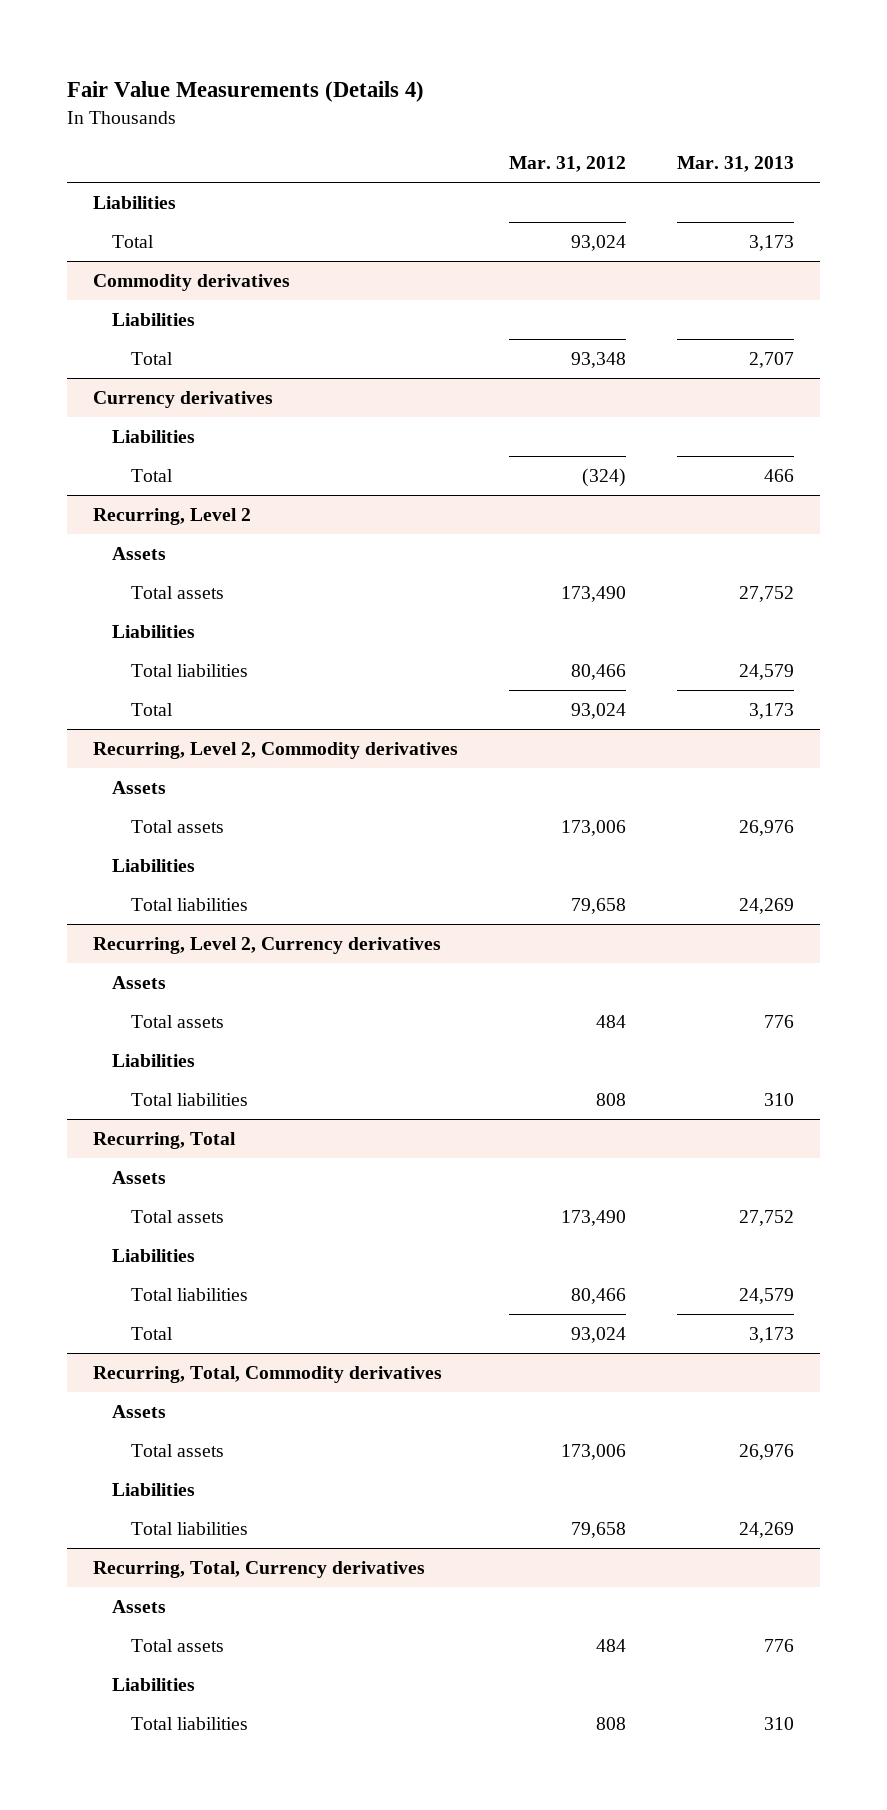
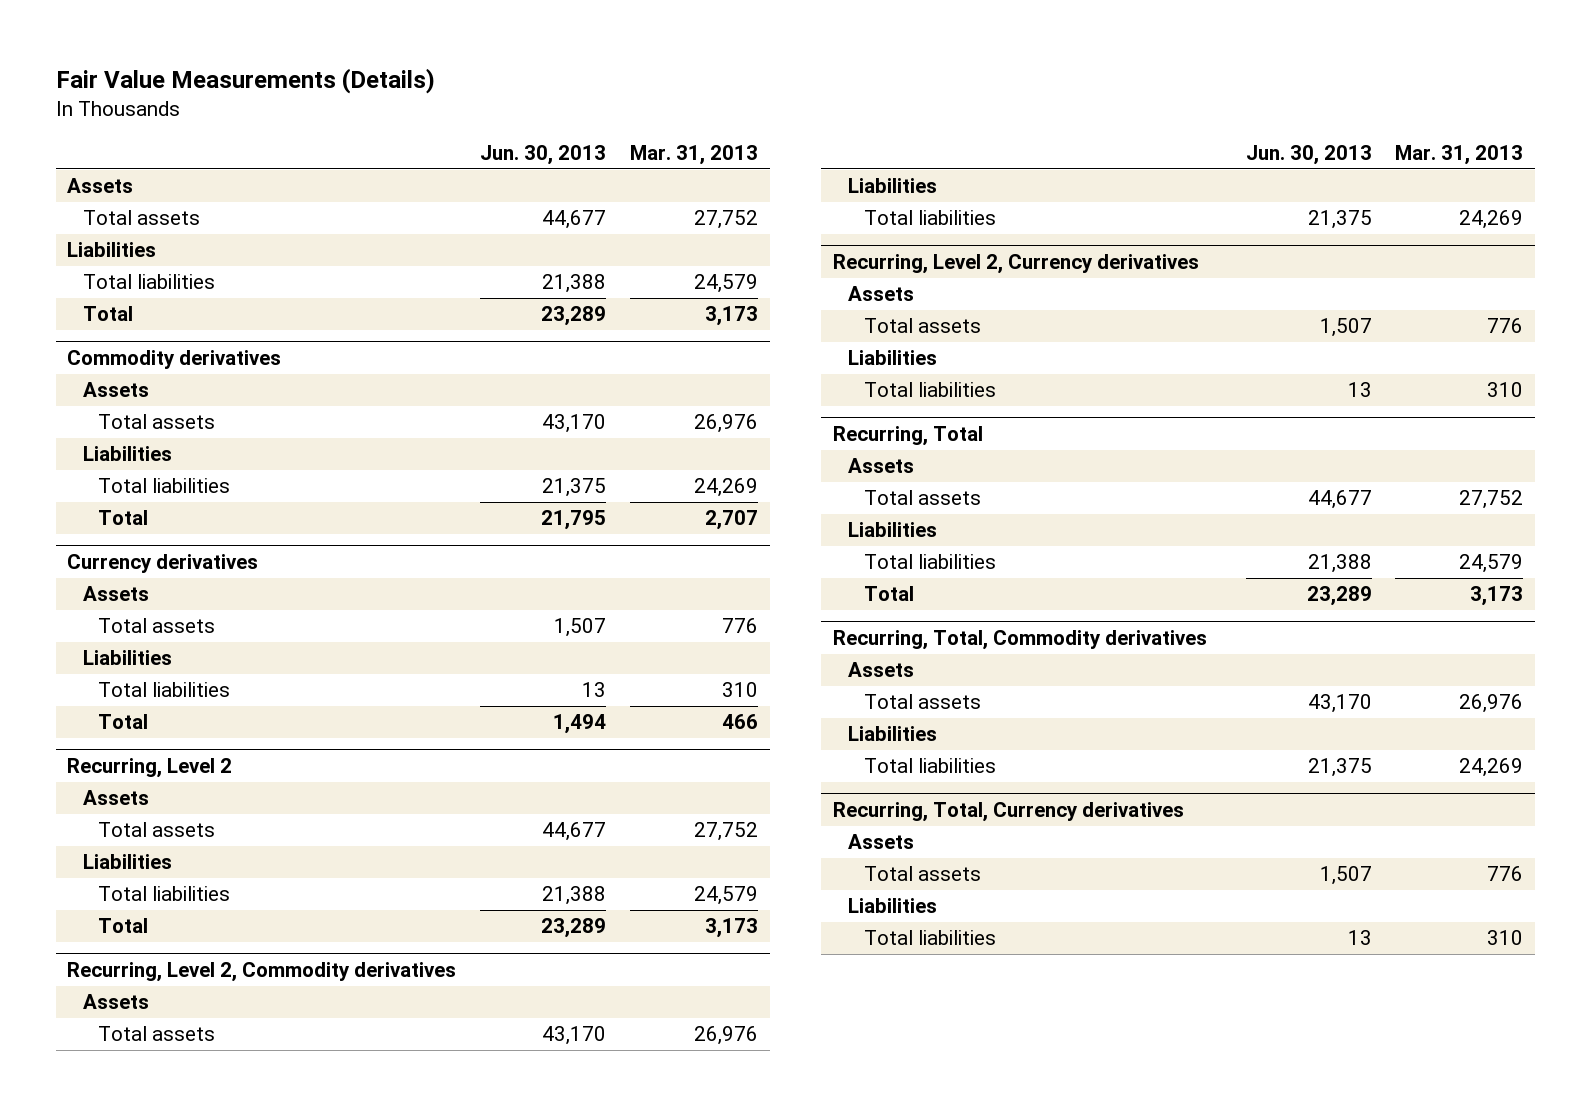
- Fair Value Measurements (Details 4)
+ Fair Value Measurements (Details)
- | Mar. 31, 2012 | Mar. 31, 2013
+ | Jun. 30, 2013 | Mar. 31, 2013
+ Assets
+ Total assets | 44,677 | 27,752
+ Total liabilities | 21,388 | 24,579
@ Commodity derivatives
+ Assets
+ Total assets | 43,170 | 26,976
+ Total liabilities | 21,375 | 24,269
@ Currency derivatives
+ Assets
+ Total assets | 1,507 | 776
+ Total liabilities | 13 | 310

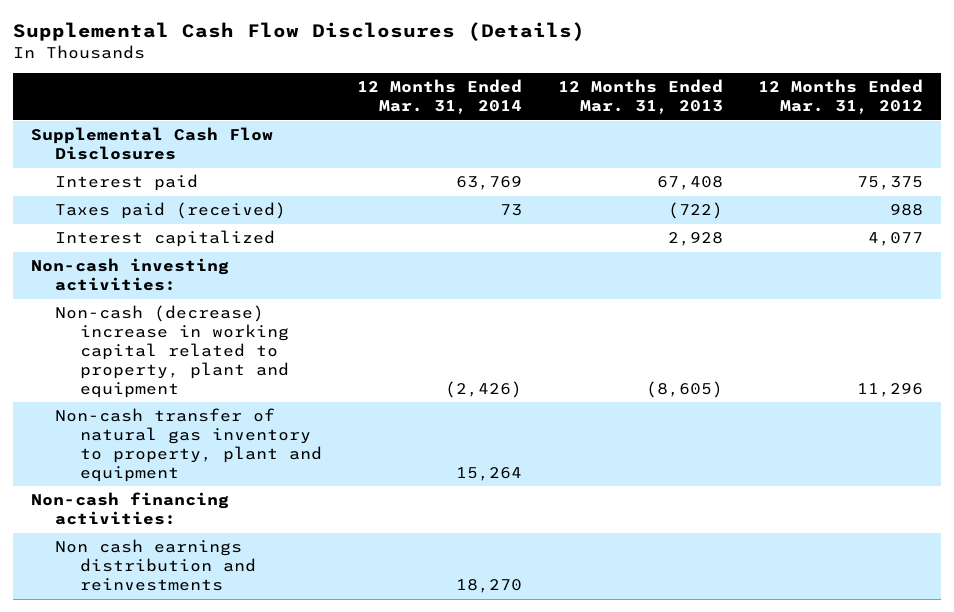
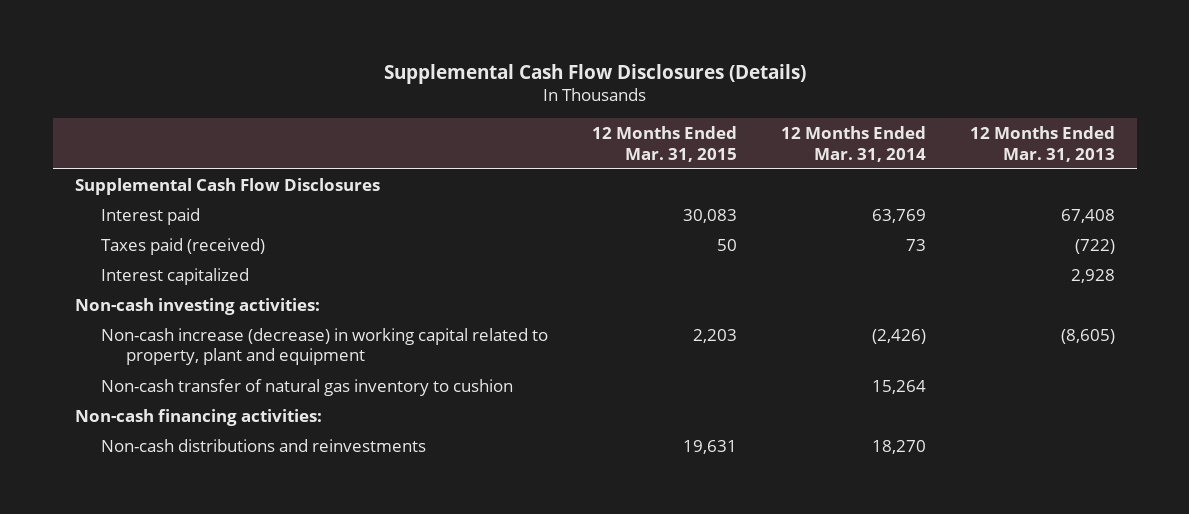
- | 12 Months Ended Mar. 31, 2014 | 12 Months Ended Mar. 31, 2013 | 12 Months Ended Mar. 31, 2012
+ | 12 Months Ended Mar. 31, 2015 | 12 Months Ended Mar. 31, 2014 | 12 Months Ended Mar. 31, 2013
- Non-cash (decrease) increase in working capital related to property, plant and equipment | (2,426) | (8,605) | 11,296
- Non-cash transfer of natural gas inventory to property, plant and equipment | 15,264 | |
+ Non-cash increase (decrease) in working capital related to property, plant and equipment | 2,203 | (2,426) | (8,605)
+ Non-cash transfer of natural gas inventory to cushion | | 15,264 |
- Non cash earnings distribution and reinvestments | 18,270 | |
+ Non-cash distributions and reinvestments | 19,631 | 18,270 |

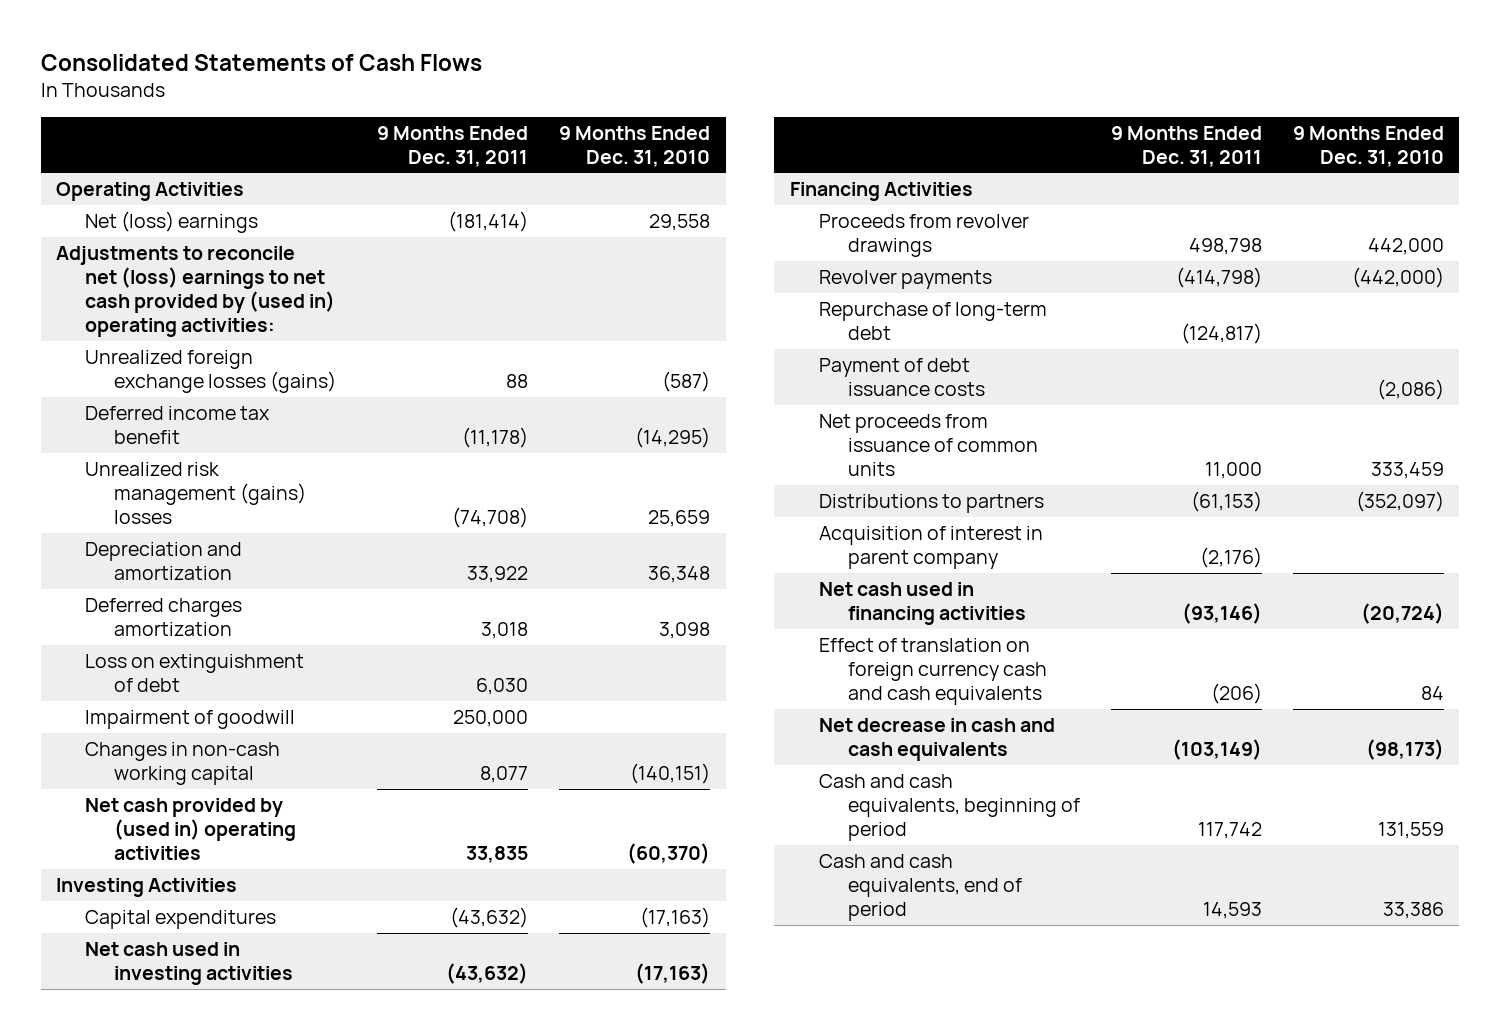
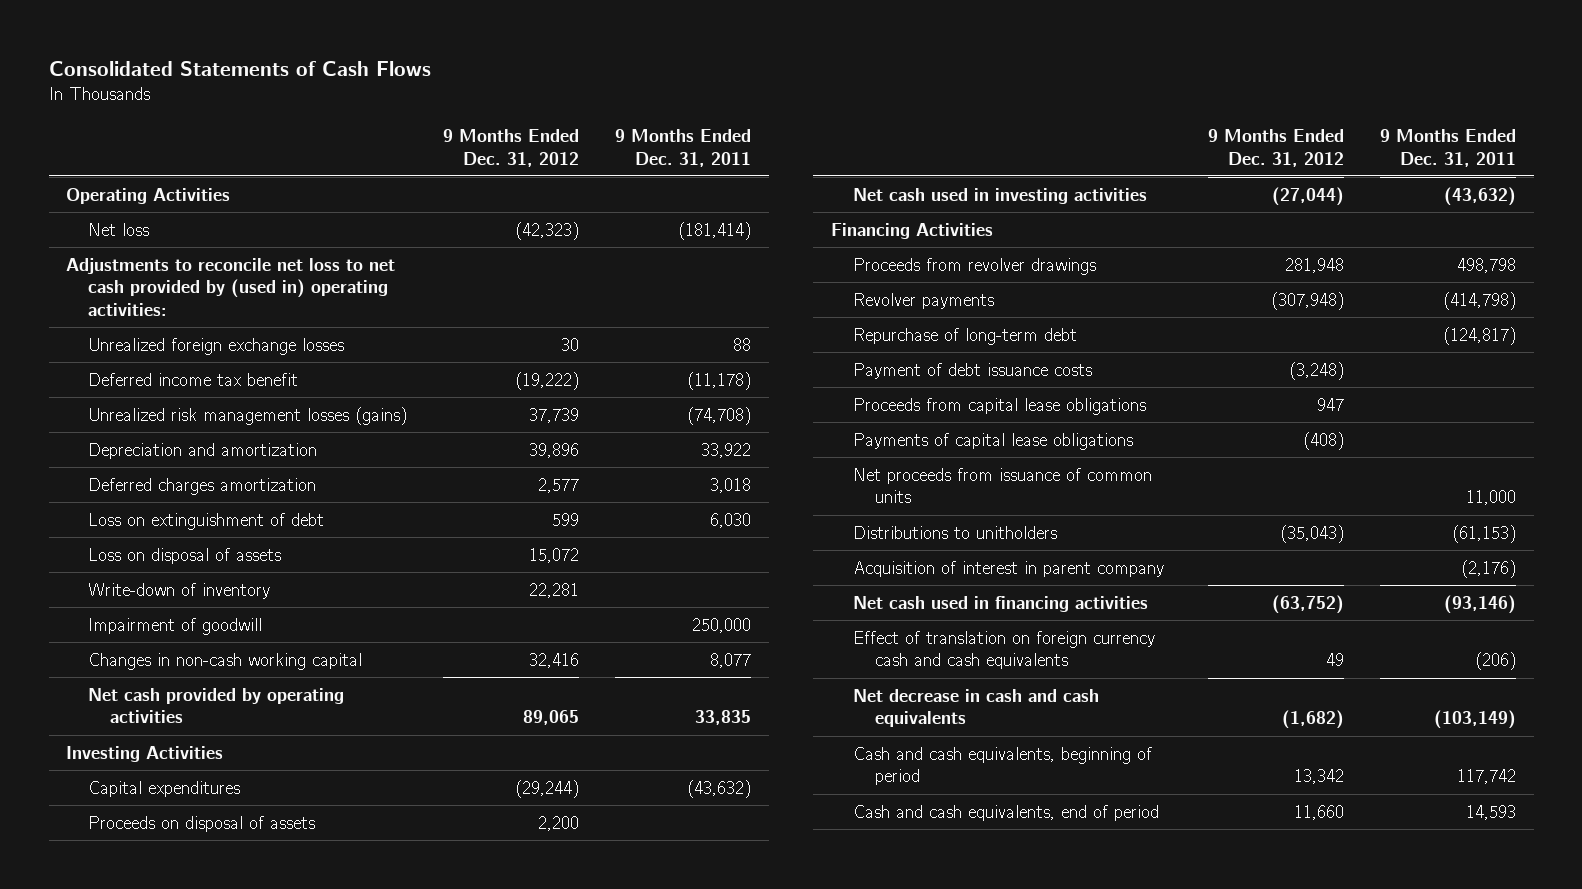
- | 9 Months Ended Dec. 31, 2011 | 9 Months Ended Dec. 31, 2010
+ | 9 Months Ended Dec. 31, 2012 | 9 Months Ended Dec. 31, 2011
- Net (loss) earnings | (181,414) | 29,558
- Adjustments to reconcile net (loss) earnings to net cash provided by (used in) operating activities:
- Unrealized foreign exchange losses (gains) | 88 | (587)
+ Net loss | (42,323) | (181,414)
+ Adjustments to reconcile net loss to net cash provided by (used in) operating activities:
+ Unrealized foreign exchange losses | 30 | 88
- Unrealized risk management (gains) losses | (74,708) | 25,659
+ Unrealized risk management losses (gains) | 37,739 | (74,708)
+ Loss on disposal of assets | 15,072 |
+ Write-down of inventory | 22,281 |
- Net cash provided by (used in) operating activities | 33,835 | (60,370)
+ Net cash provided by operating activities | 89,065 | 33,835
+ Proceeds on disposal of assets | 2,200 |
+ Proceeds from capital lease obligations | 947 |
+ Payments of capital lease obligations | (408) |
- Distributions to partners | (61,153) | (352,097)
+ Distributions to unitholders | (35,043) | (61,153)

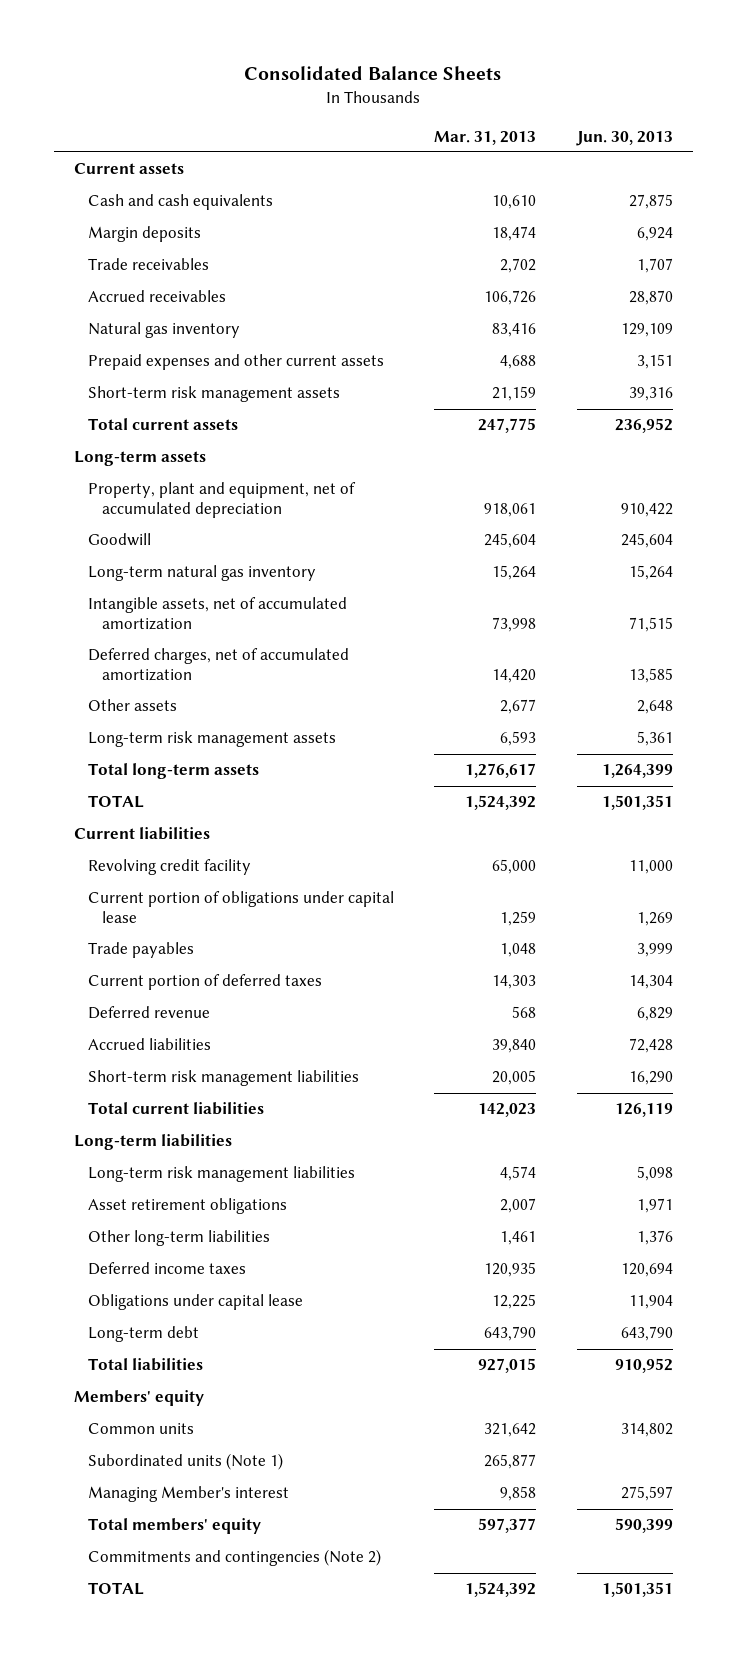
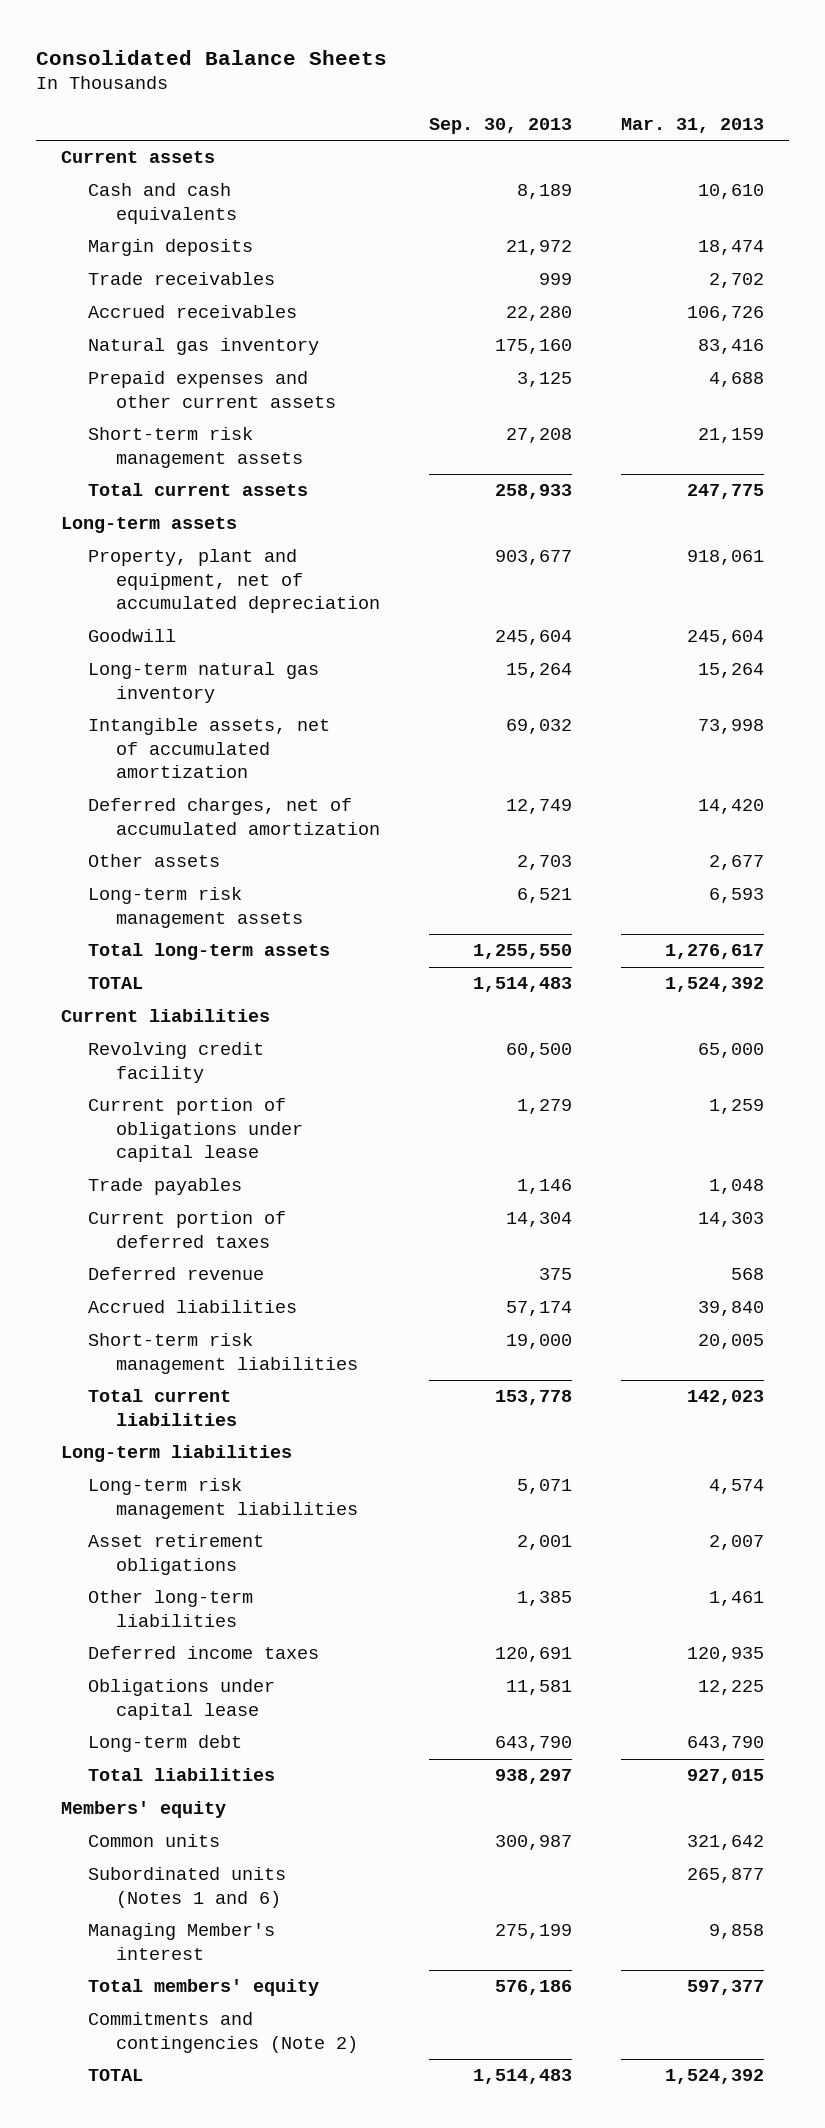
- | Mar. 31, 2013 | Jun. 30, 2013
+ | Sep. 30, 2013 | Mar. 31, 2013
- Subordinated units (Note 1) | 265,877 |
+ Subordinated units (Notes 1 and 6) | | 265,877

